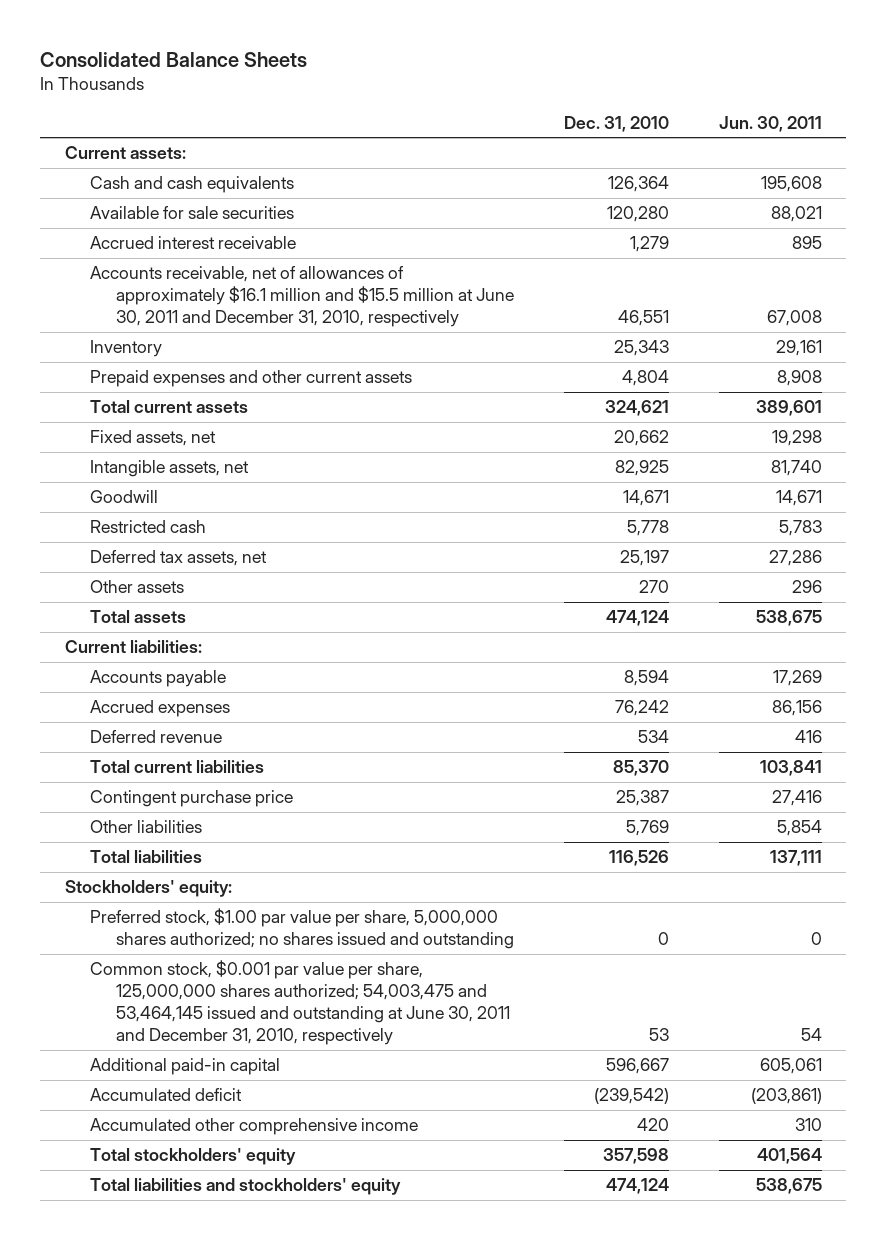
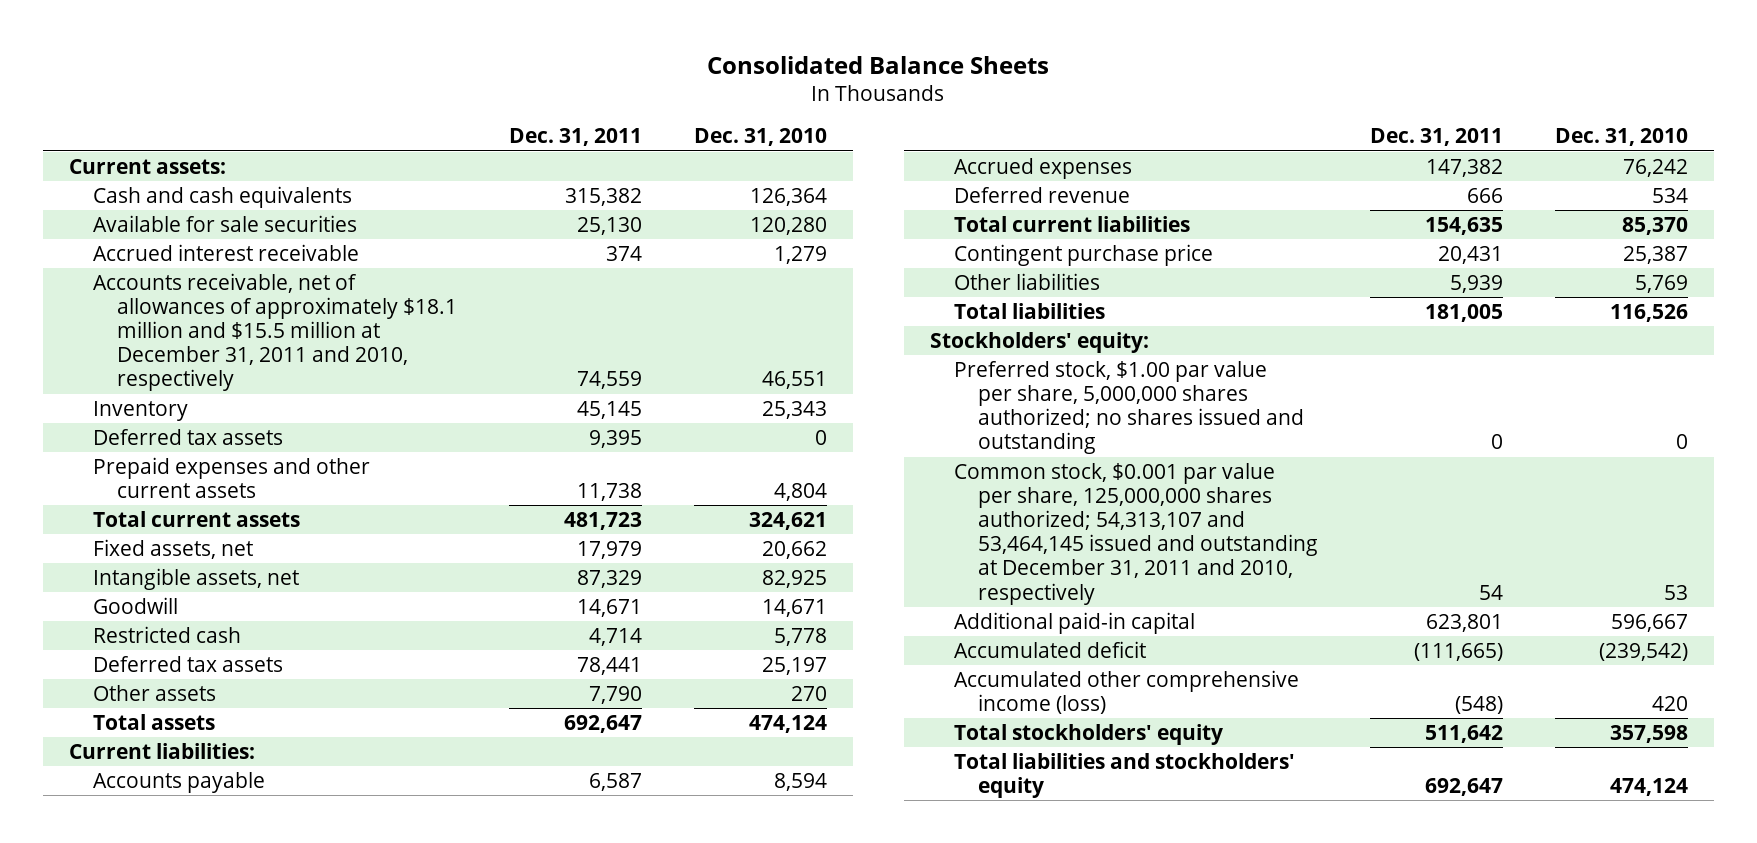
- | Dec. 31, 2010 | Jun. 30, 2011
+ | Dec. 31, 2011 | Dec. 31, 2010
- Accounts receivable, net of allowances of approximately $16.1 million and $15.5 million at June 30, 2011 and December 31, 2010, respectively | 46,551 | 67,008
+ Accounts receivable, net of allowances of approximately $18.1 million and $15.5 million at December 31, 2011 and 2010, respectively | 74,559 | 46,551
+ Deferred tax assets | 9,395 | 0
- Deferred tax assets, net | 25,197 | 27,286
+ Deferred tax assets | 78,441 | 25,197
- Common stock, $0.001 par value per share, 125,000,000 shares authorized; 54,003,475 and 53,464,145 issued and outstanding at June 30, 2011 and December 31, 2010, respectively | 53 | 54
+ Common stock, $0.001 par value per share, 125,000,000 shares authorized; 54,313,107 and 53,464,145 issued and outstanding at December 31, 2011 and 2010, respectively | 54 | 53
- Accumulated other comprehensive income | 420 | 310
+ Accumulated other comprehensive income (loss) | (548) | 420

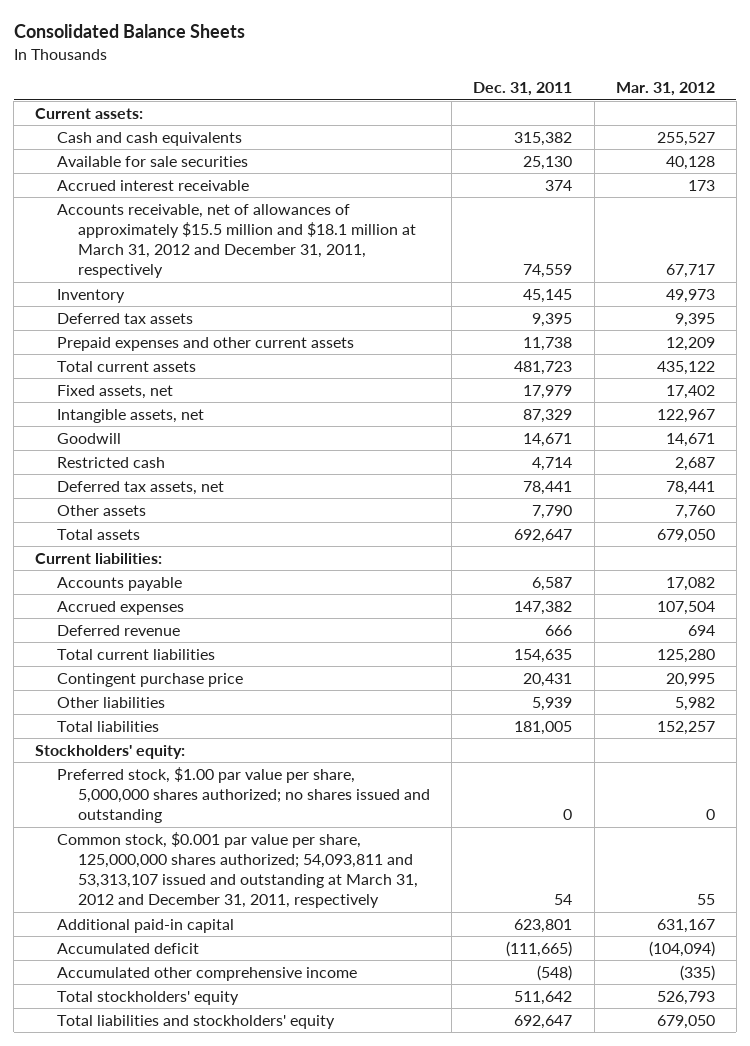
- | Dec. 31, 2011 | Dec. 31, 2010
+ | Dec. 31, 2011 | Mar. 31, 2012
- Accounts receivable, net of allowances of approximately $18.1 million and $15.5 million at December 31, 2011 and 2010, respectively | 74,559 | 46,551
+ Accounts receivable, net of allowances of approximately $15.5 million and $18.1 million at March 31, 2012 and December 31, 2011, respectively | 74,559 | 67,717
- Deferred tax assets | 78,441 | 25,197
+ Deferred tax assets, net | 78,441 | 78,441
- Common stock, $0.001 par value per share, 125,000,000 shares authorized; 54,313,107 and 53,464,145 issued and outstanding at December 31, 2011 and 2010, respectively | 54 | 53
+ Common stock, $0.001 par value per share, 125,000,000 shares authorized; 54,093,811 and 53,313,107 issued and outstanding at March 31, 2012 and December 31, 2011, respectively | 54 | 55
- Accumulated other comprehensive income (loss) | (548) | 420
+ Accumulated other comprehensive income | (548) | (335)

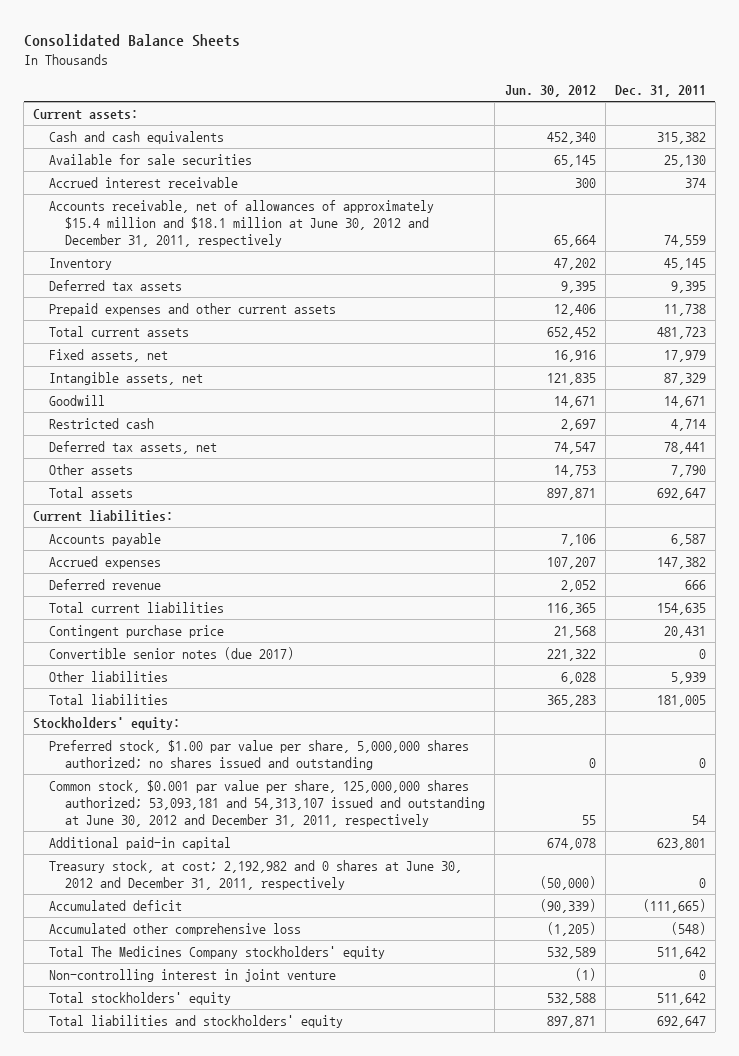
- | Dec. 31, 2011 | Mar. 31, 2012
+ | Jun. 30, 2012 | Dec. 31, 2011
- Accounts receivable, net of allowances of approximately $15.5 million and $18.1 million at March 31, 2012 and December 31, 2011, respectively | 74,559 | 67,717
+ Accounts receivable, net of allowances of approximately $15.4 million and $18.1 million at June 30, 2012 and December 31, 2011, respectively | 65,664 | 74,559
+ Convertible senior notes (due 2017) | 221,322 | 0
- Common stock, $0.001 par value per share, 125,000,000 shares authorized; 54,093,811 and 53,313,107 issued and outstanding at March 31, 2012 and December 31, 2011, respectively | 54 | 55
+ Common stock, $0.001 par value per share, 125,000,000 shares authorized; 53,093,181 and 54,313,107 issued and outstanding at June 30, 2012 and December 31, 2011, respectively | 55 | 54
+ Treasury stock, at cost; 2,192,982 and 0 shares at June 30, 2012 and December 31, 2011, respectively | (50,000) | 0
- Accumulated other comprehensive income | (548) | (335)
+ Accumulated other comprehensive loss | (1,205) | (548)
+ Total The Medicines Company stockholders' equity | 532,589 | 511,642
+ Non-controlling interest in joint venture | (1) | 0

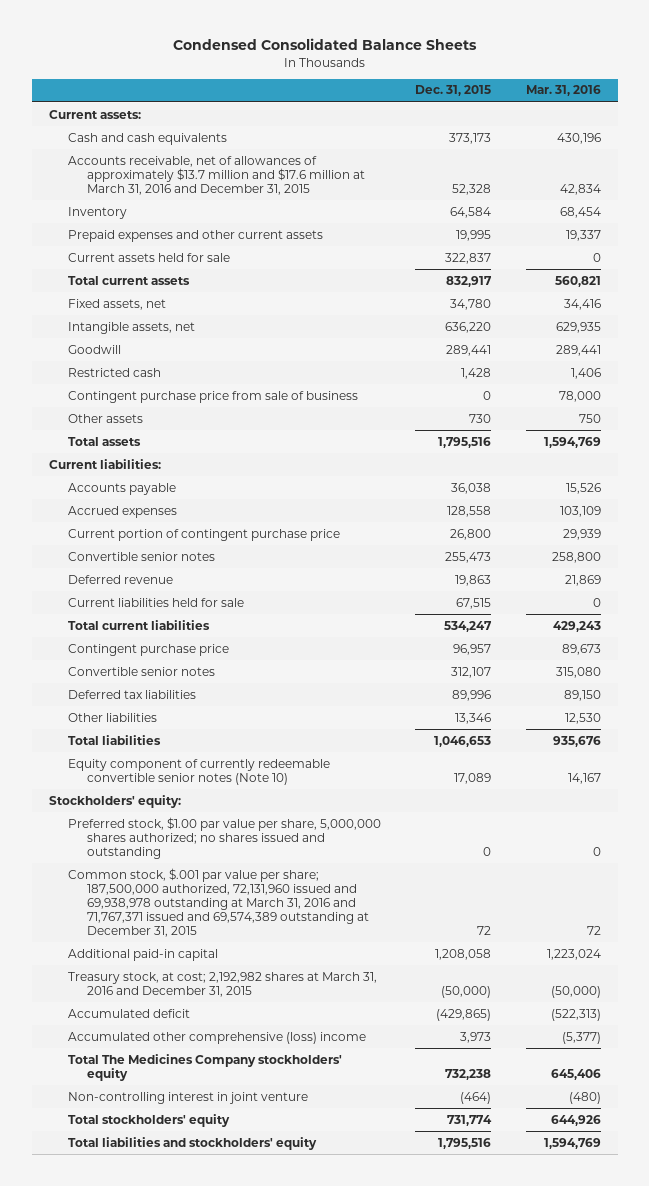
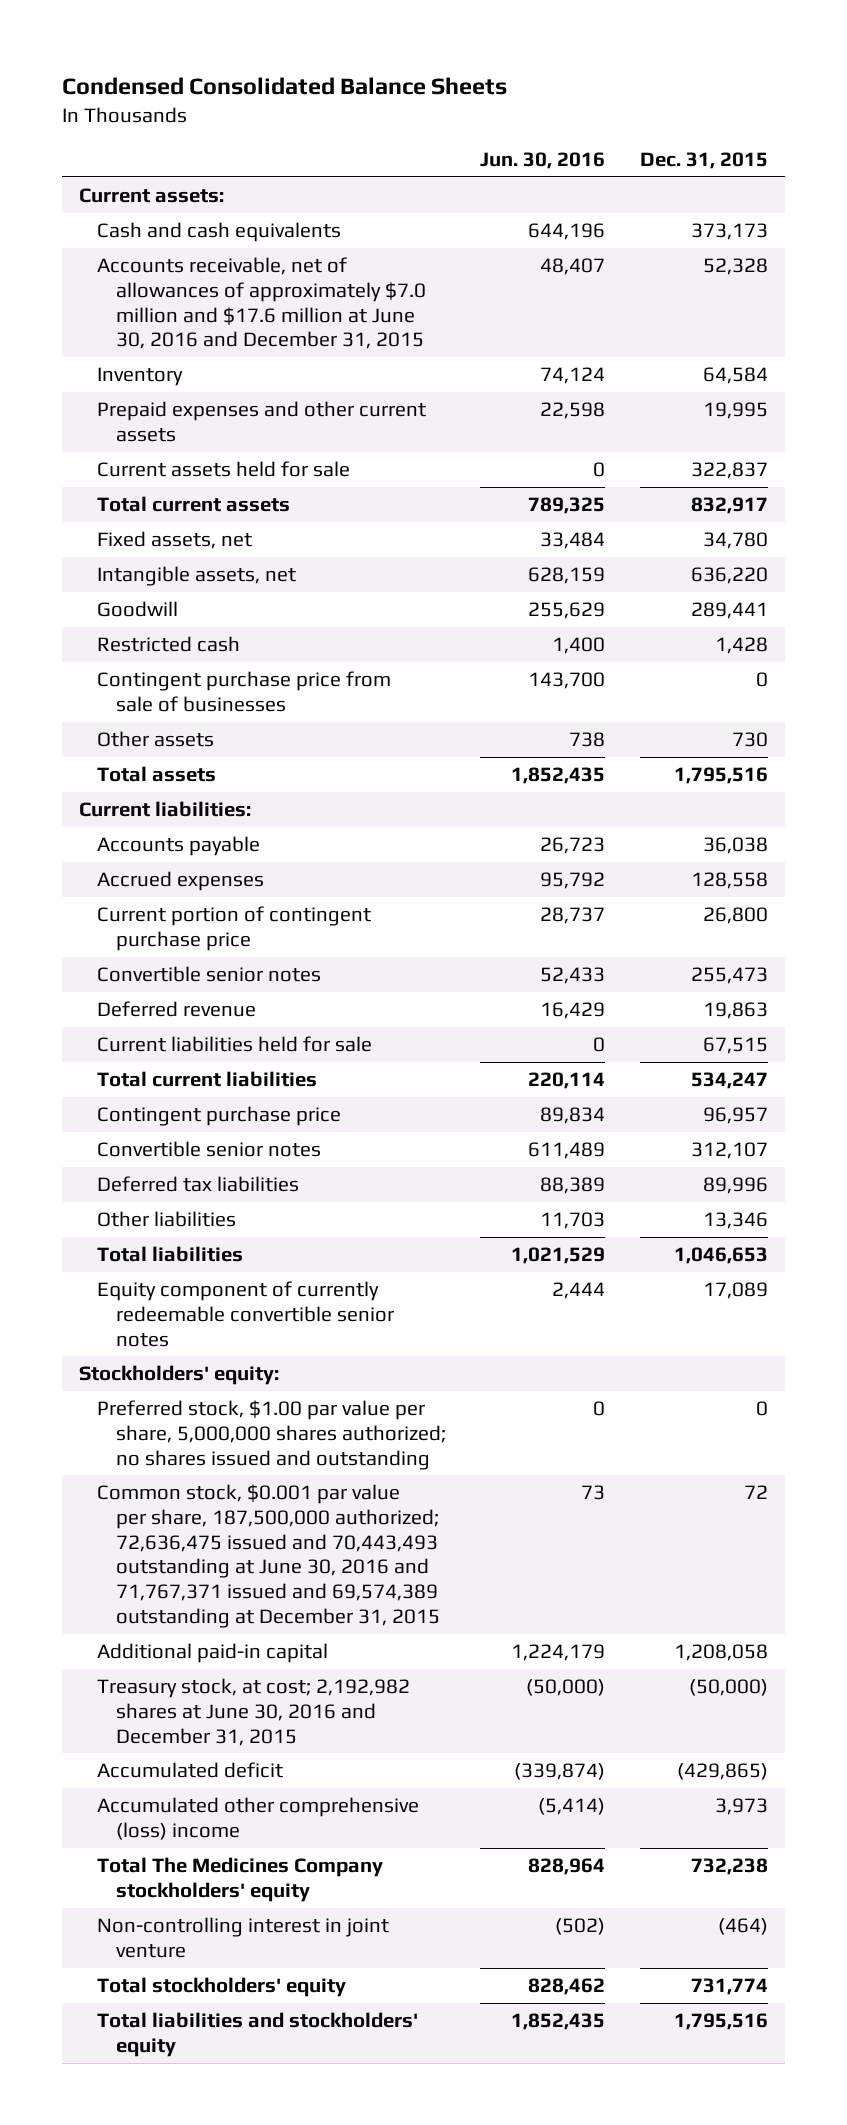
- | Dec. 31, 2015 | Mar. 31, 2016
+ | Jun. 30, 2016 | Dec. 31, 2015
- Accounts receivable, net of allowances of approximately $13.7 million and $17.6 million at March 31, 2016 and December 31, 2015 | 52,328 | 42,834
+ Accounts receivable, net of allowances of approximately $7.0 million and $17.6 million at June 30, 2016 and December 31, 2015 | 48,407 | 52,328
- Contingent purchase price from sale of business | 0 | 78,000
+ Contingent purchase price from sale of businesses | 143,700 | 0
- Equity component of currently redeemable convertible senior notes (Note 10) | 17,089 | 14,167
+ Equity component of currently redeemable convertible senior notes | 2,444 | 17,089
- Common stock, $.001 par value per share; 187,500,000 authorized, 72,131,960 issued and 69,938,978 outstanding at March 31, 2016 and 71,767,371 issued and 69,574,389 outstanding at December 31, 2015 | 72 | 72
+ Common stock, $0.001 par value per share, 187,500,000 authorized; 72,636,475 issued and 70,443,493 outstanding at June 30, 2016 and 71,767,371 issued and 69,574,389 outstanding at December 31, 2015 | 73 | 72
- Treasury stock, at cost; 2,192,982 shares at March 31, 2016 and December 31, 2015 | (50,000) | (50,000)
+ Treasury stock, at cost; 2,192,982 shares at June 30, 2016 and December 31, 2015 | (50,000) | (50,000)

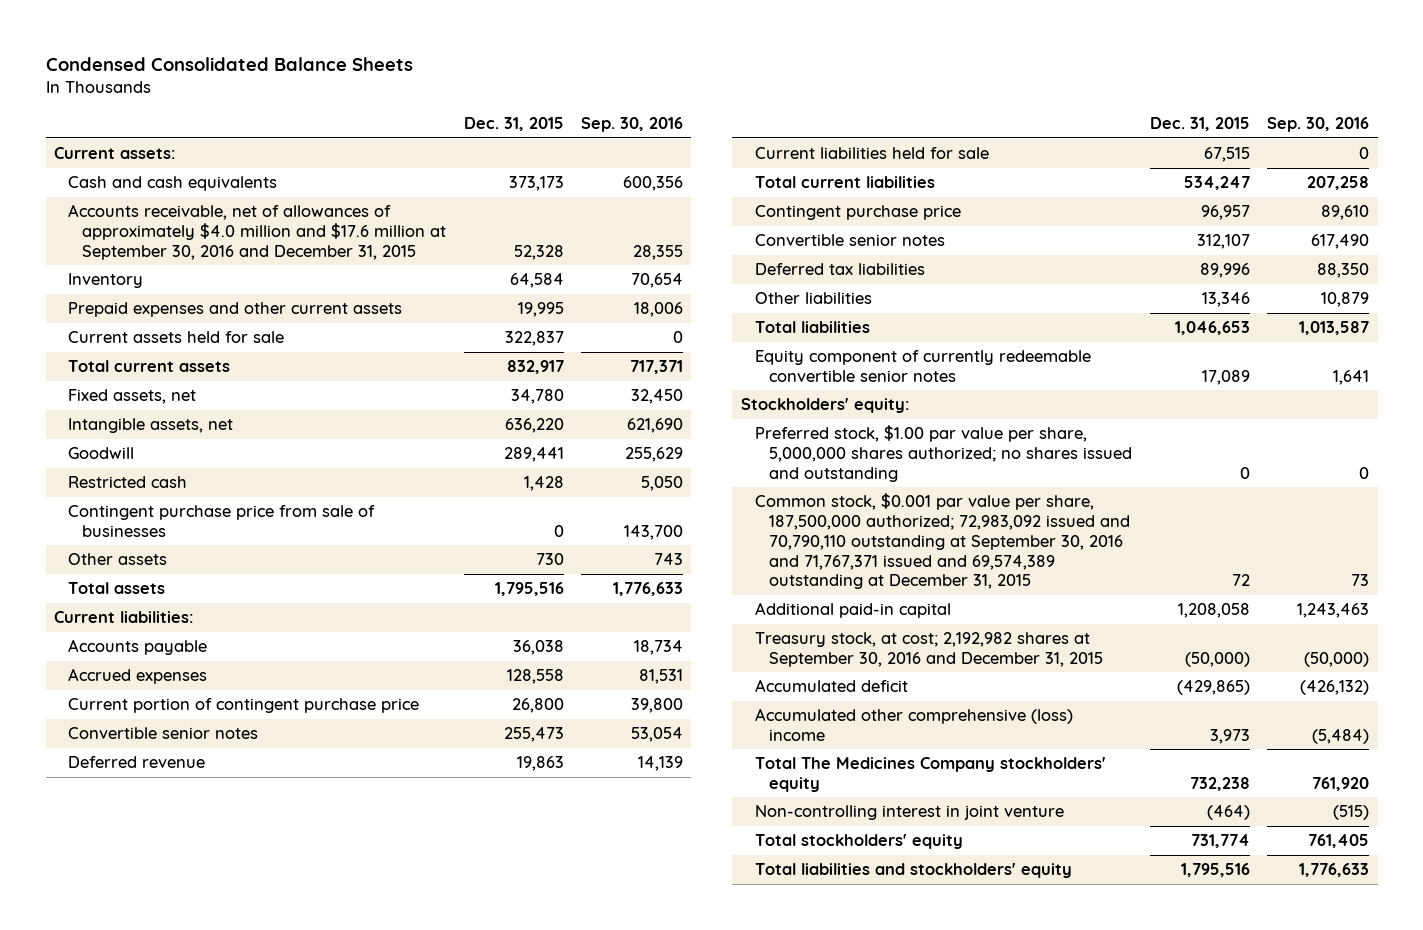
- | Jun. 30, 2016 | Dec. 31, 2015
+ | Dec. 31, 2015 | Sep. 30, 2016
- Accounts receivable, net of allowances of approximately $7.0 million and $17.6 million at June 30, 2016 and December 31, 2015 | 48,407 | 52,328
+ Accounts receivable, net of allowances of approximately $4.0 million and $17.6 million at September 30, 2016 and December 31, 2015 | 52,328 | 28,355
- Common stock, $0.001 par value per share, 187,500,000 authorized; 72,636,475 issued and 70,443,493 outstanding at June 30, 2016 and 71,767,371 issued and 69,574,389 outstanding at December 31, 2015 | 73 | 72
+ Common stock, $0.001 par value per share, 187,500,000 authorized; 72,983,092 issued and 70,790,110 outstanding at September 30, 2016 and 71,767,371 issued and 69,574,389 outstanding at December 31, 2015 | 72 | 73
- Treasury stock, at cost; 2,192,982 shares at June 30, 2016 and December 31, 2015 | (50,000) | (50,000)
+ Treasury stock, at cost; 2,192,982 shares at September 30, 2016 and December 31, 2015 | (50,000) | (50,000)

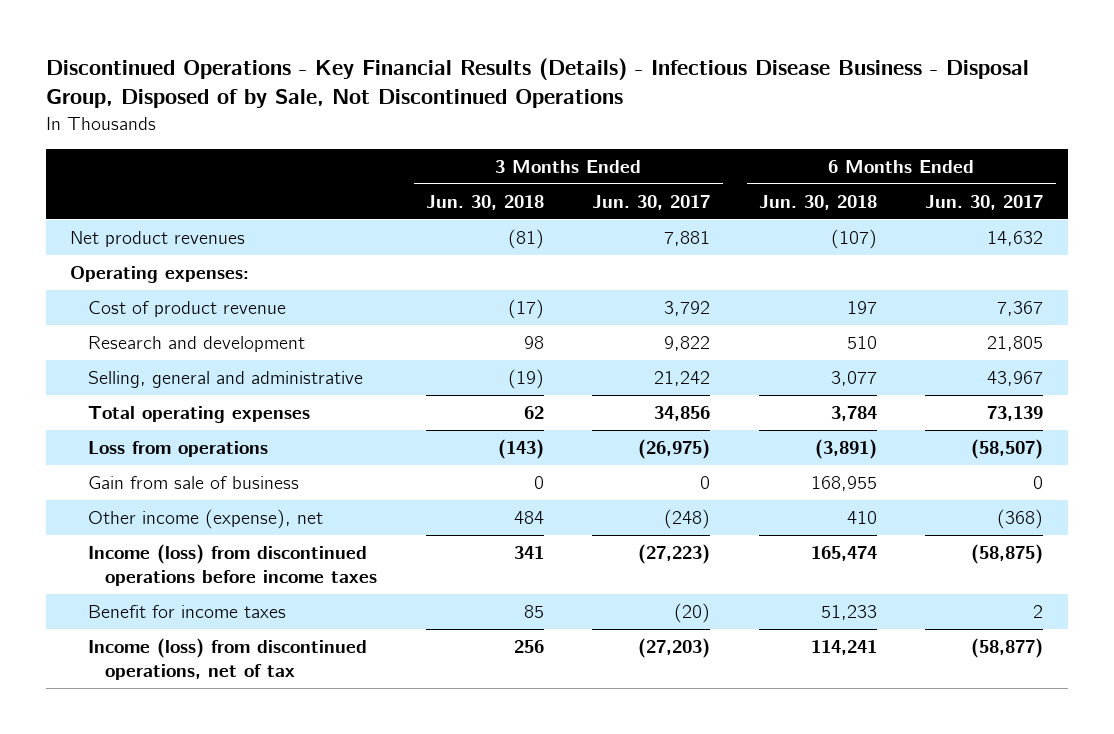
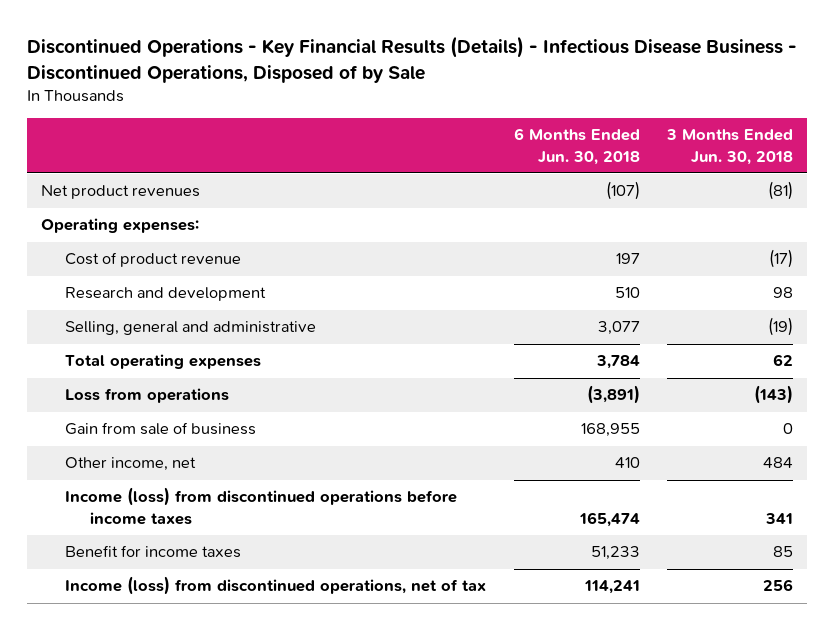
- Discontinued Operations - Key Financial Results (Details) - Infectious Disease Business - Disposal Group, Disposed of by Sale, Not Discontinued Operations
+ Discontinued Operations - Key Financial Results (Details) - Infectious Disease Business - Discontinued Operations, Disposed of by Sale
- | 3 Months Ended Jun. 30, 2018 | 3 Months Ended Jun. 30, 2017 | 6 Months Ended Jun. 30, 2018 | 6 Months Ended Jun. 30, 2017
+ | 6 Months Ended Jun. 30, 2018 | 3 Months Ended Jun. 30, 2018
- Other income (expense), net | 484 | (248) | 410 | (368)
+ Other income, net | 410 | 484

